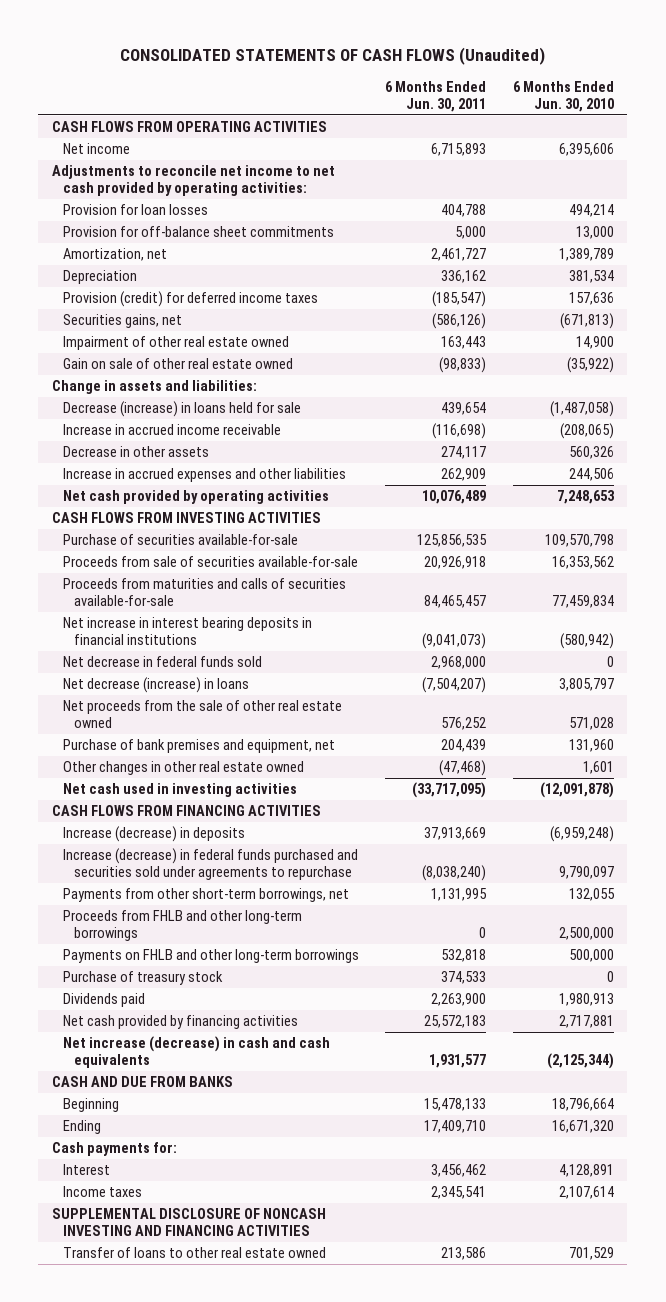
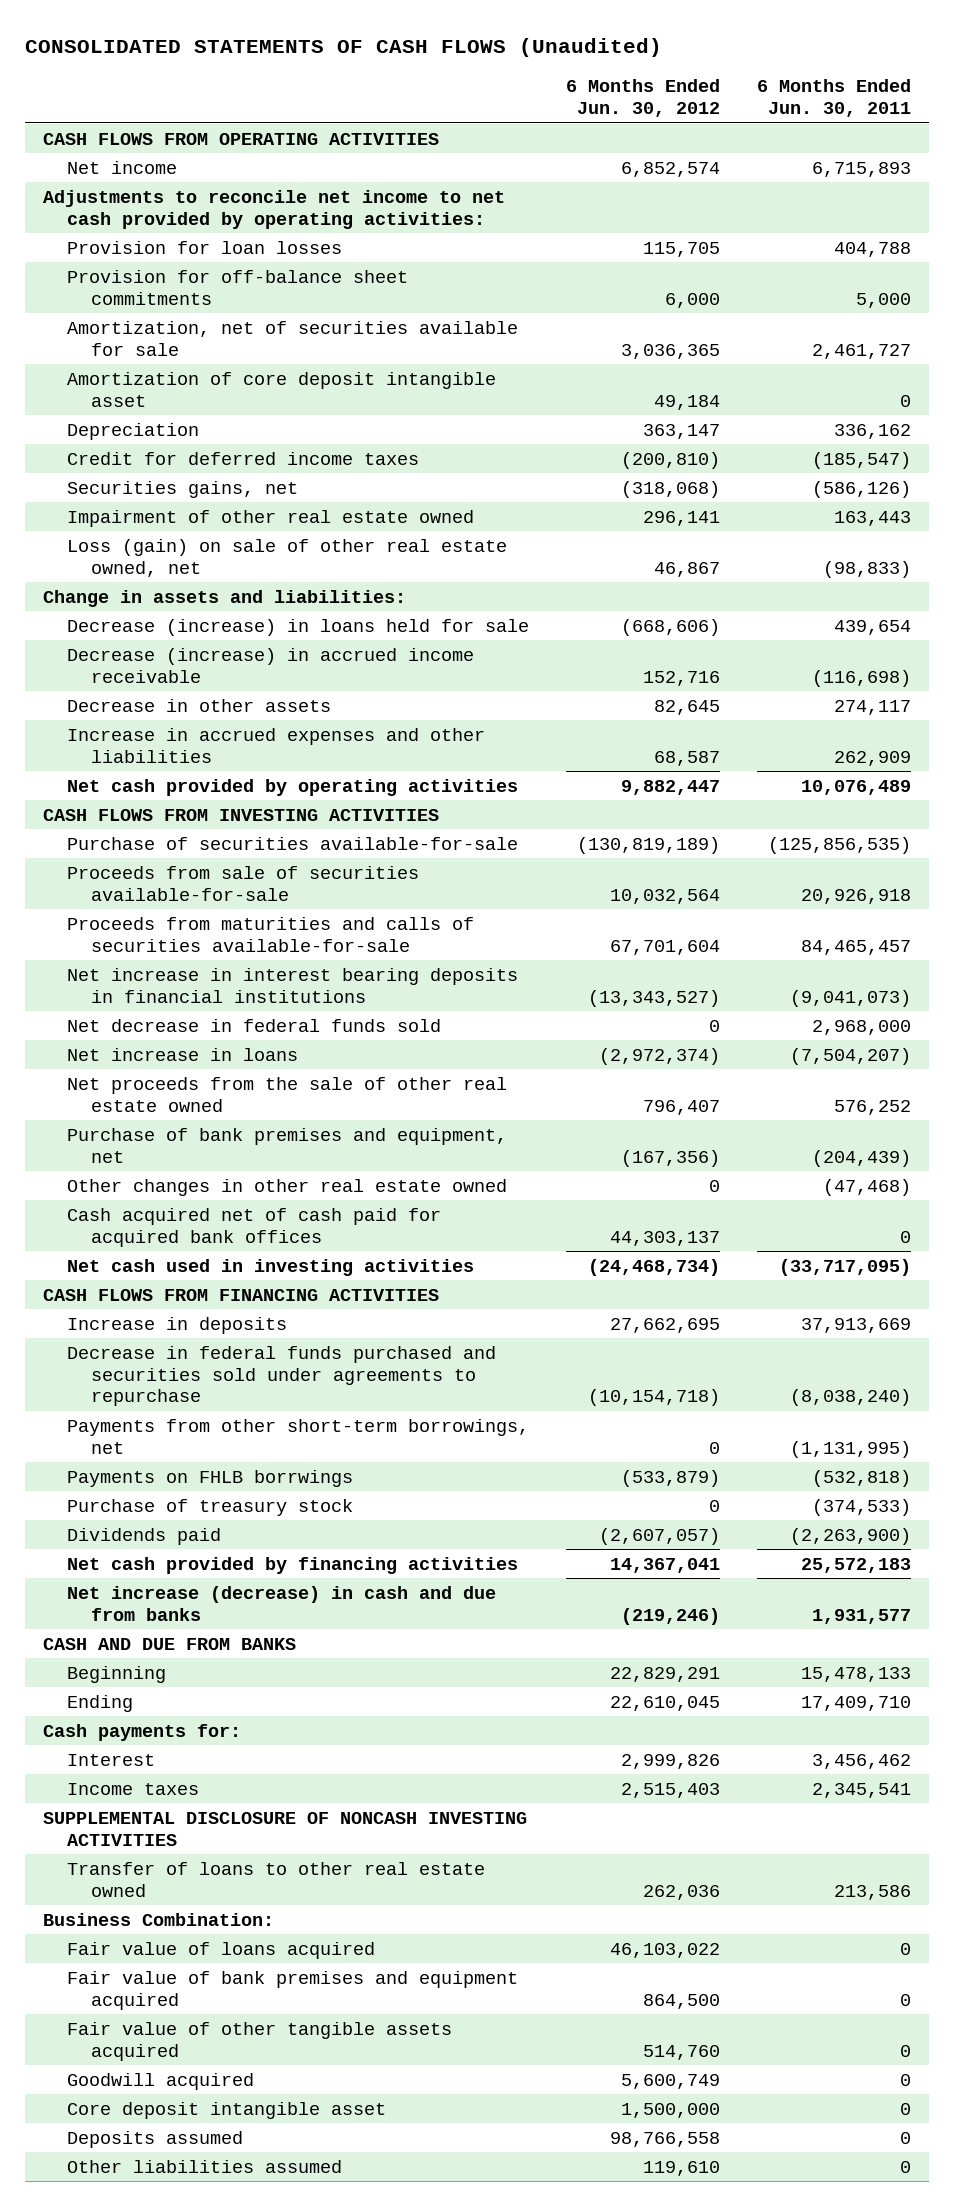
- | 6 Months Ended Jun. 30, 2011 | 6 Months Ended Jun. 30, 2010
+ | 6 Months Ended Jun. 30, 2012 | 6 Months Ended Jun. 30, 2011
- Amortization, net | 2,461,727 | 1,389,789
+ Amortization, net of securities available for sale | 3,036,365 | 2,461,727
+ Amortization of core deposit intangible asset | 49,184 | 0
- Provision (credit) for deferred income taxes | (185,547) | 157,636
+ Credit for deferred income taxes | (200,810) | (185,547)
- Gain on sale of other real estate owned | (98,833) | (35,922)
+ Loss (gain) on sale of other real estate owned, net | 46,867 | (98,833)
- Increase in accrued income receivable | (116,698) | (208,065)
+ Decrease (increase) in accrued income receivable | 152,716 | (116,698)
- Purchase of securities available-for-sale | 125,856,535 | 109,570,798
+ Purchase of securities available-for-sale | (130,819,189) | (125,856,535)
- Net decrease (increase) in loans | (7,504,207) | 3,805,797
+ Net increase in loans | (2,972,374) | (7,504,207)
- Purchase of bank premises and equipment, net | 204,439 | 131,960
+ Purchase of bank premises and equipment, net | (167,356) | (204,439)
+ Cash acquired net of cash paid for acquired bank offices | 44,303,137 | 0
- Increase (decrease) in deposits | 37,913,669 | (6,959,248)
- Increase (decrease) in federal funds purchased and securities sold under agreements to repurchase | (8,038,240) | 9,790,097
- Payments from other short-term borrowings, net | 1,131,995 | 132,055
- Proceeds from FHLB and other long-term borrowings | 0 | 2,500,000
- Payments on FHLB and other long-term borrowings | 532,818 | 500,000
- Purchase of treasury stock | 374,533 | 0
- Dividends paid | 2,263,900 | 1,980,913
+ Increase in deposits | 27,662,695 | 37,913,669
+ Decrease in federal funds purchased and securities sold under agreements to repurchase | (10,154,718) | (8,038,240)
+ Payments from other short-term borrowings, net | 0 | (1,131,995)
+ Payments on FHLB borrwings | (533,879) | (532,818)
+ Purchase of treasury stock | 0 | (374,533)
+ Dividends paid | (2,607,057) | (2,263,900)
- Net increase (decrease) in cash and cash equivalents | 1,931,577 | (2,125,344)
+ Net increase (decrease) in cash and due from banks | (219,246) | 1,931,577
- SUPPLEMENTAL DISCLOSURE OF NONCASH INVESTING AND FINANCING ACTIVITIES
+ SUPPLEMENTAL DISCLOSURE OF NONCASH INVESTING ACTIVITIES
+ Business Combination:
+ Fair value of loans acquired | 46,103,022 | 0
+ Fair value of bank premises and equipment acquired | 864,500 | 0
+ Fair value of other tangible assets acquired | 514,760 | 0
+ Goodwill acquired | 5,600,749 | 0
+ Core deposit intangible asset | 1,500,000 | 0
+ Deposits assumed | 98,766,558 | 0
+ Other liabilities assumed | 119,610 | 0

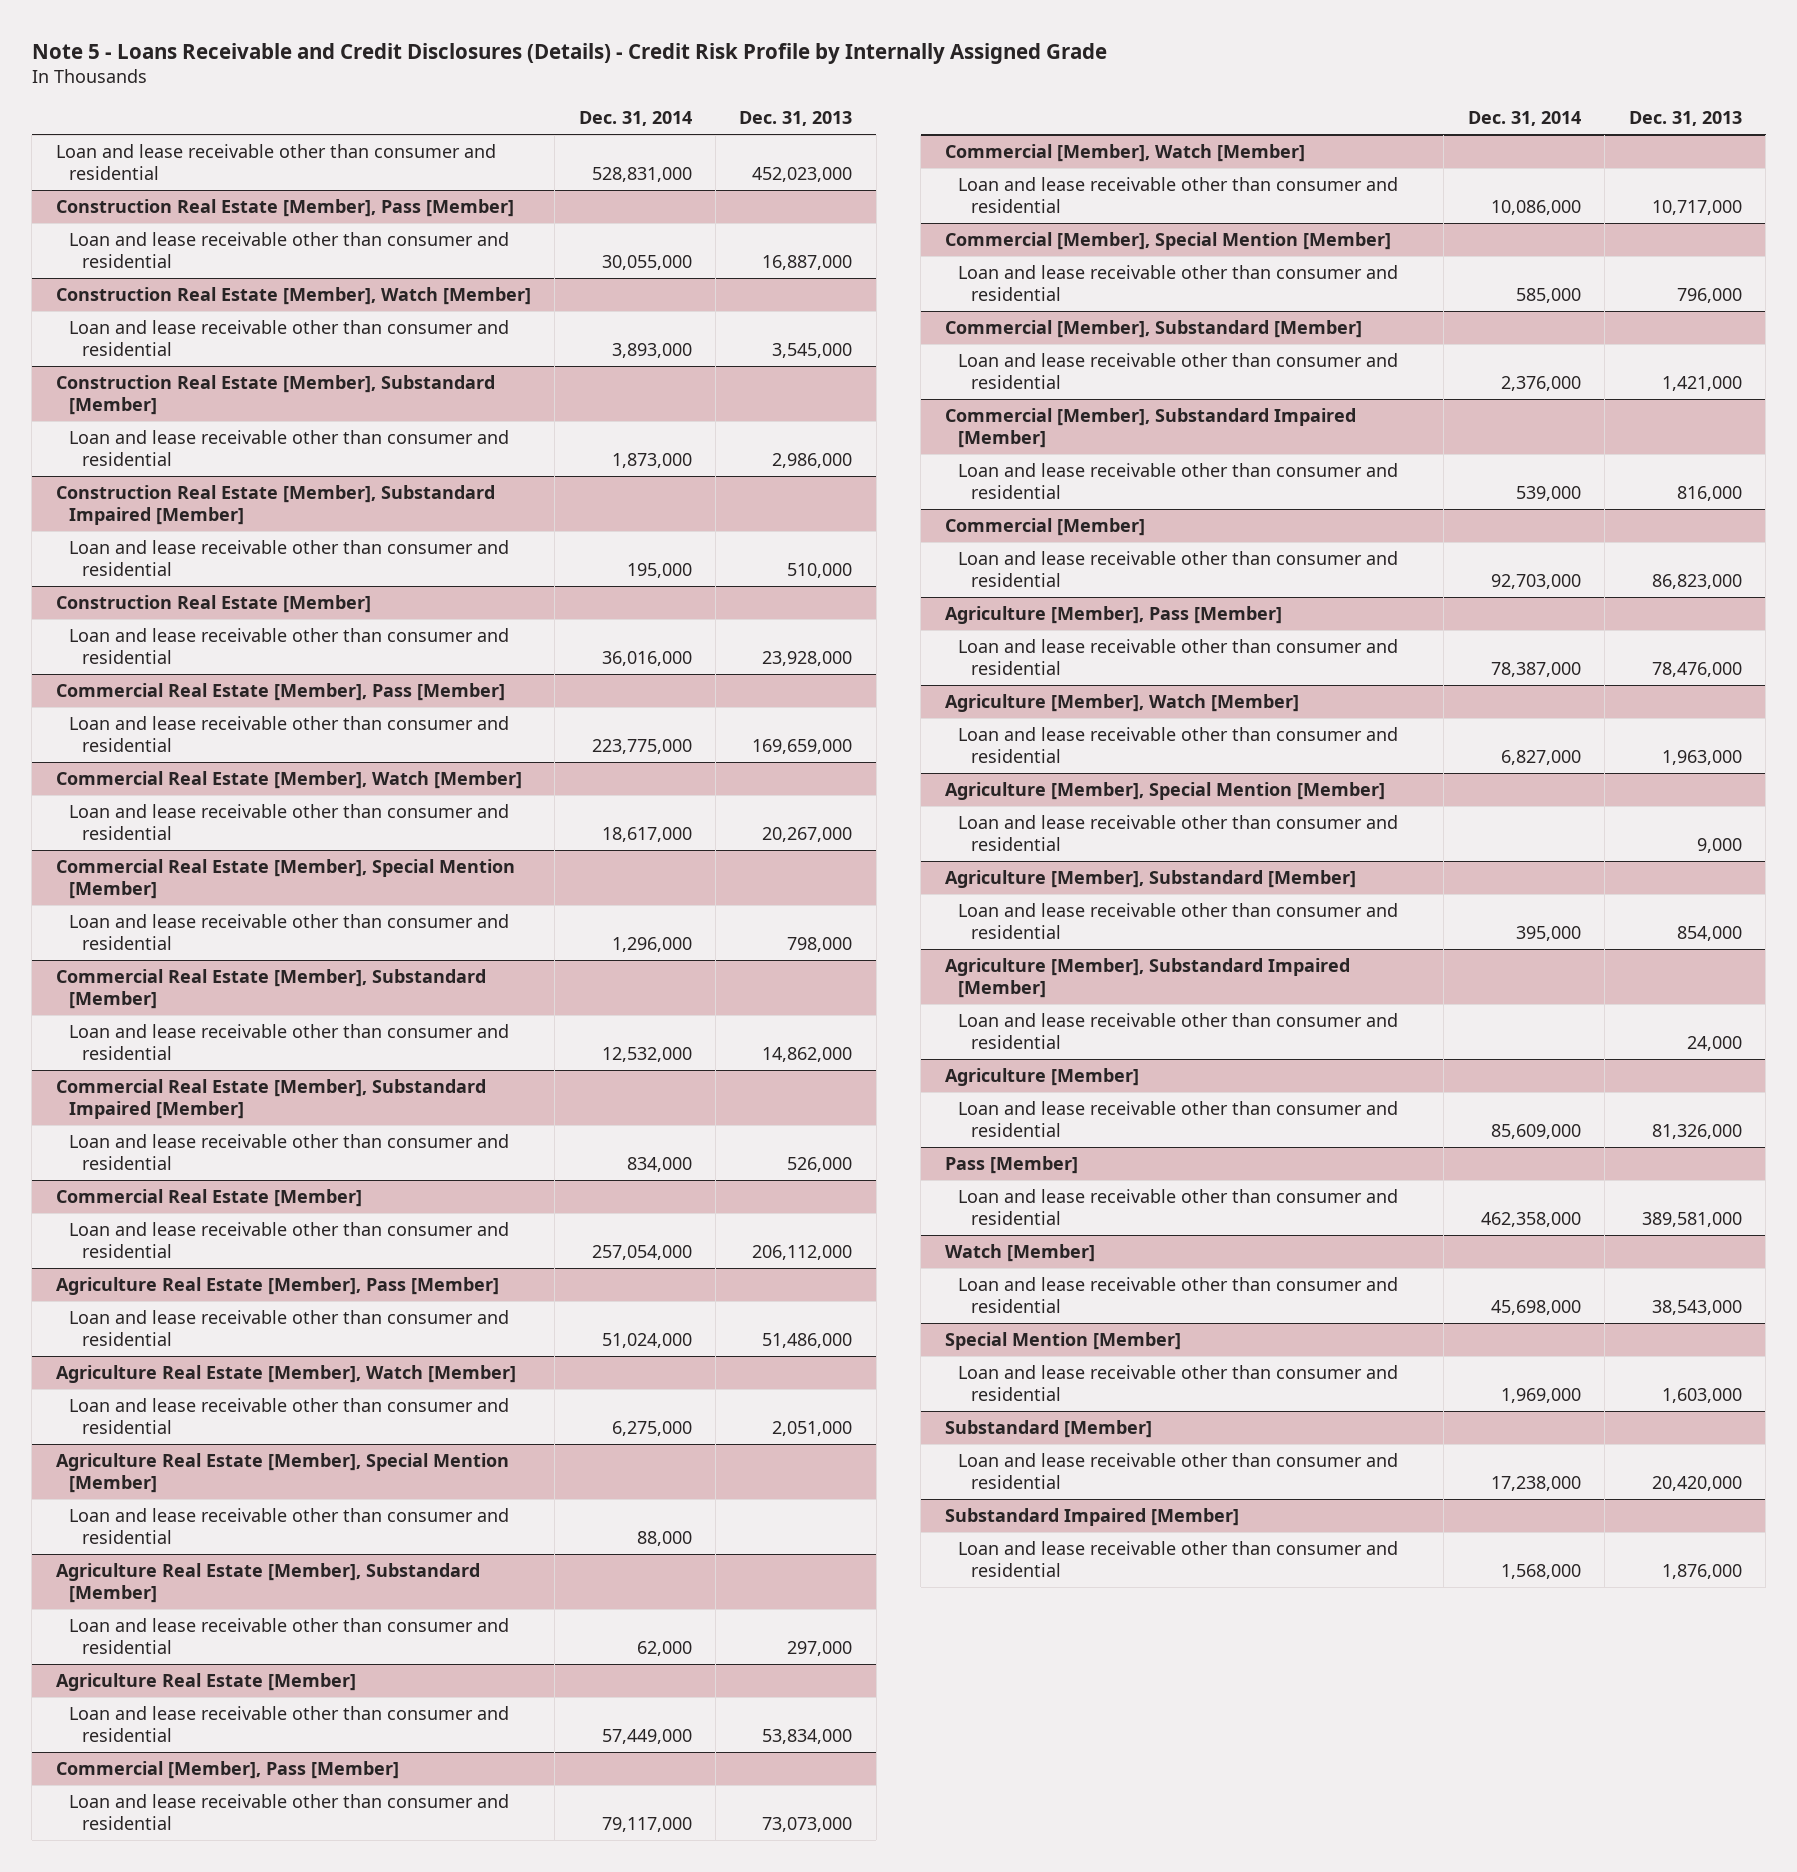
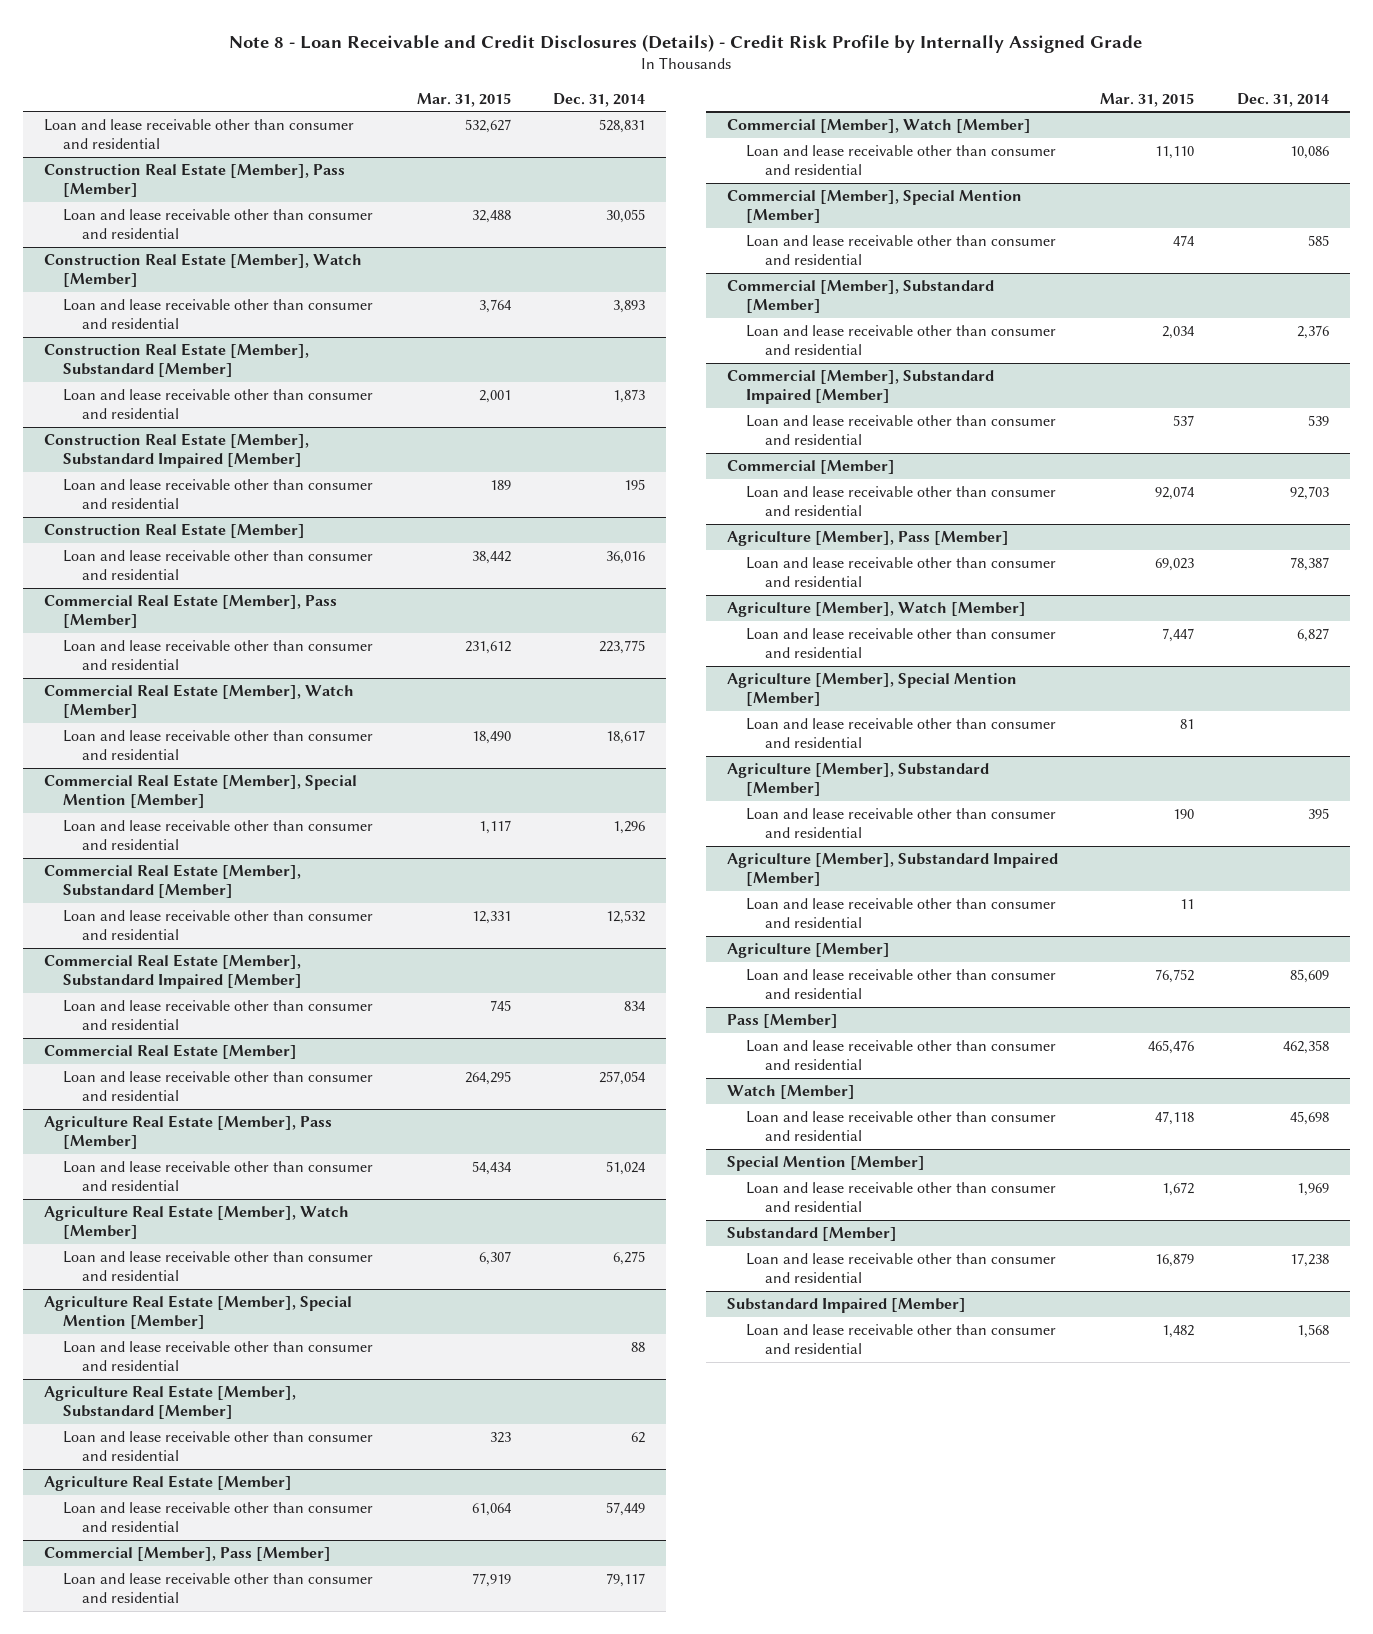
- Note 5 - Loans Receivable and Credit Disclosures (Details) - Credit Risk Profile by Internally Assigned Grade
+ Note 8 - Loan Receivable and Credit Disclosures (Details) - Credit Risk Profile by Internally Assigned Grade
- | Dec. 31, 2014 | Dec. 31, 2013
+ | Mar. 31, 2015 | Dec. 31, 2014
- Loan and lease receivable other than consumer and residential | 528,831,000 | 452,023,000
+ Loan and lease receivable other than consumer and residential | 532,627 | 528,831
@ Construction Real Estate [Member], Pass [Member]
- Loan and lease receivable other than consumer and residential | 30,055,000 | 16,887,000
+ Loan and lease receivable other than consumer and residential | 32,488 | 30,055
@ Construction Real Estate [Member], Watch [Member]
- Loan and lease receivable other than consumer and residential | 3,893,000 | 3,545,000
+ Loan and lease receivable other than consumer and residential | 3,764 | 3,893
@ Construction Real Estate [Member], Substandard [Member]
- Loan and lease receivable other than consumer and residential | 1,873,000 | 2,986,000
+ Loan and lease receivable other than consumer and residential | 2,001 | 1,873
@ Construction Real Estate [Member], Substandard Impaired [Member]
- Loan and lease receivable other than consumer and residential | 195,000 | 510,000
+ Loan and lease receivable other than consumer and residential | 189 | 195
@ Construction Real Estate [Member]
- Loan and lease receivable other than consumer and residential | 36,016,000 | 23,928,000
+ Loan and lease receivable other than consumer and residential | 38,442 | 36,016
@ Commercial Real Estate [Member], Pass [Member]
- Loan and lease receivable other than consumer and residential | 223,775,000 | 169,659,000
+ Loan and lease receivable other than consumer and residential | 231,612 | 223,775
@ Commercial Real Estate [Member], Watch [Member]
- Loan and lease receivable other than consumer and residential | 18,617,000 | 20,267,000
+ Loan and lease receivable other than consumer and residential | 18,490 | 18,617
@ Commercial Real Estate [Member], Special Mention [Member]
- Loan and lease receivable other than consumer and residential | 1,296,000 | 798,000
+ Loan and lease receivable other than consumer and residential | 1,117 | 1,296
@ Commercial Real Estate [Member], Substandard [Member]
- Loan and lease receivable other than consumer and residential | 12,532,000 | 14,862,000
+ Loan and lease receivable other than consumer and residential | 12,331 | 12,532
@ Commercial Real Estate [Member], Substandard Impaired [Member]
- Loan and lease receivable other than consumer and residential | 834,000 | 526,000
+ Loan and lease receivable other than consumer and residential | 745 | 834
@ Commercial Real Estate [Member]
- Loan and lease receivable other than consumer and residential | 257,054,000 | 206,112,000
+ Loan and lease receivable other than consumer and residential | 264,295 | 257,054
@ Agriculture Real Estate [Member], Pass [Member]
- Loan and lease receivable other than consumer and residential | 51,024,000 | 51,486,000
+ Loan and lease receivable other than consumer and residential | 54,434 | 51,024
@ Agriculture Real Estate [Member], Watch [Member]
- Loan and lease receivable other than consumer and residential | 6,275,000 | 2,051,000
+ Loan and lease receivable other than consumer and residential | 6,307 | 6,275
@ Agriculture Real Estate [Member], Special Mention [Member]
- Loan and lease receivable other than consumer and residential | 88,000 |
+ Loan and lease receivable other than consumer and residential | | 88
@ Agriculture Real Estate [Member], Substandard [Member]
- Loan and lease receivable other than consumer and residential | 62,000 | 297,000
+ Loan and lease receivable other than consumer and residential | 323 | 62
@ Agriculture Real Estate [Member]
- Loan and lease receivable other than consumer and residential | 57,449,000 | 53,834,000
+ Loan and lease receivable other than consumer and residential | 61,064 | 57,449
@ Commercial [Member], Pass [Member]
- Loan and lease receivable other than consumer and residential | 79,117,000 | 73,073,000
+ Loan and lease receivable other than consumer and residential | 77,919 | 79,117
@ Commercial [Member], Watch [Member]
- Loan and lease receivable other than consumer and residential | 10,086,000 | 10,717,000
+ Loan and lease receivable other than consumer and residential | 11,110 | 10,086
@ Commercial [Member], Special Mention [Member]
- Loan and lease receivable other than consumer and residential | 585,000 | 796,000
+ Loan and lease receivable other than consumer and residential | 474 | 585
@ Commercial [Member], Substandard [Member]
- Loan and lease receivable other than consumer and residential | 2,376,000 | 1,421,000
+ Loan and lease receivable other than consumer and residential | 2,034 | 2,376
@ Commercial [Member], Substandard Impaired [Member]
- Loan and lease receivable other than consumer and residential | 539,000 | 816,000
+ Loan and lease receivable other than consumer and residential | 537 | 539
@ Commercial [Member]
- Loan and lease receivable other than consumer and residential | 92,703,000 | 86,823,000
+ Loan and lease receivable other than consumer and residential | 92,074 | 92,703
@ Agriculture [Member], Pass [Member]
- Loan and lease receivable other than consumer and residential | 78,387,000 | 78,476,000
+ Loan and lease receivable other than consumer and residential | 69,023 | 78,387
@ Agriculture [Member], Watch [Member]
- Loan and lease receivable other than consumer and residential | 6,827,000 | 1,963,000
+ Loan and lease receivable other than consumer and residential | 7,447 | 6,827
@ Agriculture [Member], Substandard [Member]
- Loan and lease receivable other than consumer and residential | 395,000 | 854,000
+ Loan and lease receivable other than consumer and residential | 190 | 395
@ Agriculture [Member]
- Loan and lease receivable other than consumer and residential | 85,609,000 | 81,326,000
+ Loan and lease receivable other than consumer and residential | 76,752 | 85,609
@ Pass [Member]
- Loan and lease receivable other than consumer and residential | 462,358,000 | 389,581,000
+ Loan and lease receivable other than consumer and residential | 465,476 | 462,358
@ Watch [Member]
- Loan and lease receivable other than consumer and residential | 45,698,000 | 38,543,000
+ Loan and lease receivable other than consumer and residential | 47,118 | 45,698
@ Special Mention [Member]
- Loan and lease receivable other than consumer and residential | 1,969,000 | 1,603,000
+ Loan and lease receivable other than consumer and residential | 1,672 | 1,969
@ Substandard [Member]
- Loan and lease receivable other than consumer and residential | 17,238,000 | 20,420,000
+ Loan and lease receivable other than consumer and residential | 16,879 | 17,238
@ Substandard Impaired [Member]
- Loan and lease receivable other than consumer and residential | 1,568,000 | 1,876,000
+ Loan and lease receivable other than consumer and residential | 1,482 | 1,568

